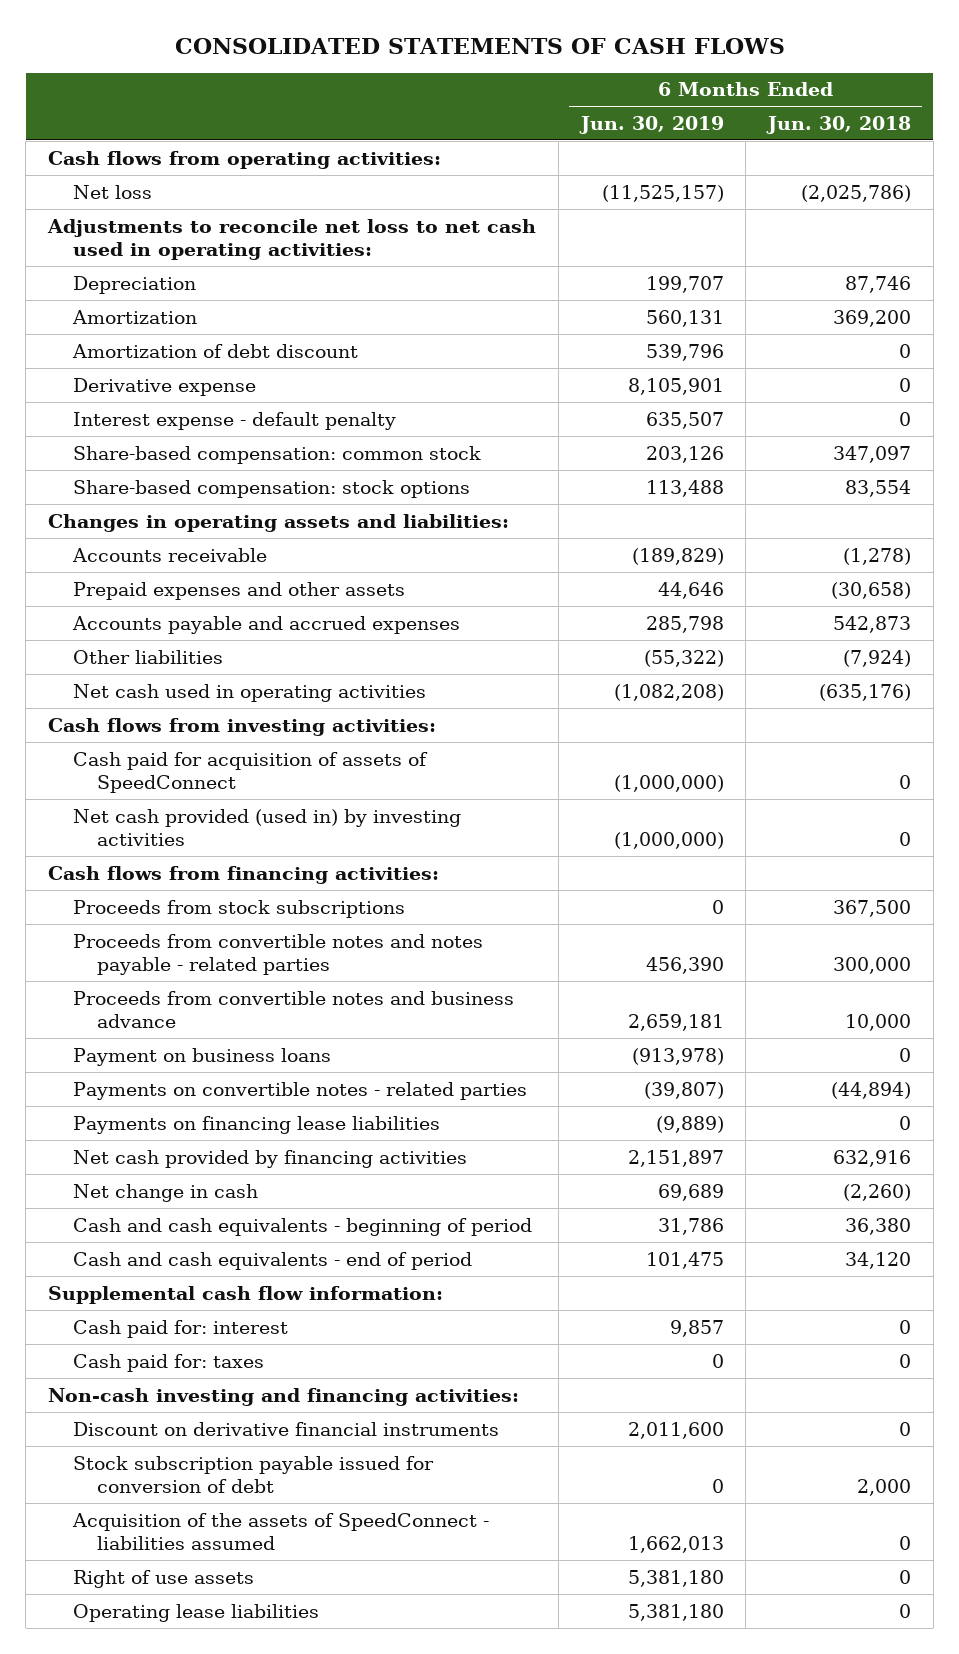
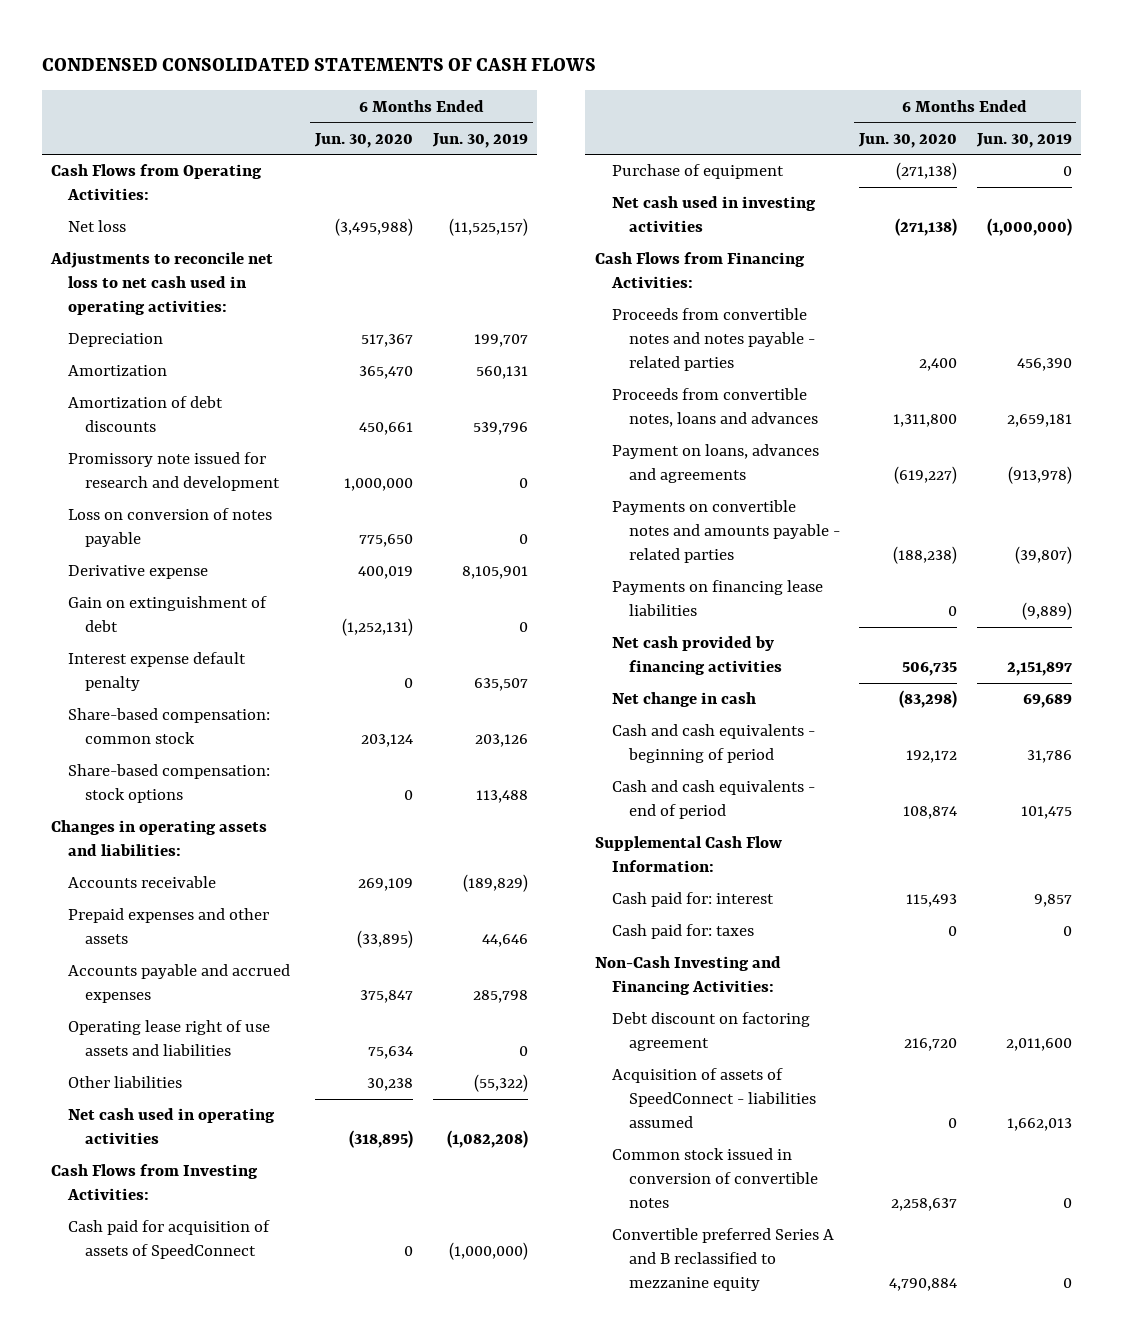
- CONSOLIDATED STATEMENTS OF CASH FLOWS
+ CONDENSED CONSOLIDATED STATEMENTS OF CASH FLOWS
- | 6 Months Ended Jun. 30, 2019 | 6 Months Ended Jun. 30, 2018
+ | 6 Months Ended Jun. 30, 2020 | 6 Months Ended Jun. 30, 2019
- Cash flows from operating activities:
+ Cash Flows from Operating Activities:
- Amortization of debt discount | 539,796 | 0
+ Amortization of debt discounts | 450,661 | 539,796
+ Promissory note issued for research and development | 1,000,000 | 0
+ Loss on conversion of notes payable | 775,650 | 0
- Interest expense - default penalty | 635,507 | 0
+ Gain on extinguishment of debt | (1,252,131) | 0
+ Interest expense default penalty | 0 | 635,507
+ Operating lease right of use assets and liabilities | 75,634 | 0
- Cash flows from investing activities:
+ Cash Flows from Investing Activities:
- Net cash provided (used in) by investing activities | (1,000,000) | 0
- Cash flows from financing activities:
- Proceeds from stock subscriptions | 0 | 367,500
+ Purchase of equipment | (271,138) | 0
+ Net cash used in investing activities | (271,138) | (1,000,000)
+ Cash Flows from Financing Activities:
- Proceeds from convertible notes and business advance | 2,659,181 | 10,000
- Payment on business loans | (913,978) | 0
- Payments on convertible notes - related parties | (39,807) | (44,894)
+ Proceeds from convertible notes, loans and advances | 1,311,800 | 2,659,181
+ Payment on loans, advances and agreements | (619,227) | (913,978)
+ Payments on convertible notes and amounts payable - related parties | (188,238) | (39,807)
- Supplemental cash flow information:
+ Supplemental Cash Flow Information:
- Non-cash investing and financing activities:
- Discount on derivative financial instruments | 2,011,600 | 0
- Stock subscription payable issued for conversion of debt | 0 | 2,000
- Acquisition of the assets of SpeedConnect - liabilities assumed | 1,662,013 | 0
- Right of use assets | 5,381,180 | 0
- Operating lease liabilities | 5,381,180 | 0
+ Non-Cash Investing and Financing Activities:
+ Debt discount on factoring agreement | 216,720 | 2,011,600
+ Acquisition of assets of SpeedConnect - liabilities assumed | 0 | 1,662,013
+ Common stock issued in conversion of convertible notes | 2,258,637 | 0
+ Convertible preferred Series A and B reclassified to mezzanine equity | 4,790,884 | 0

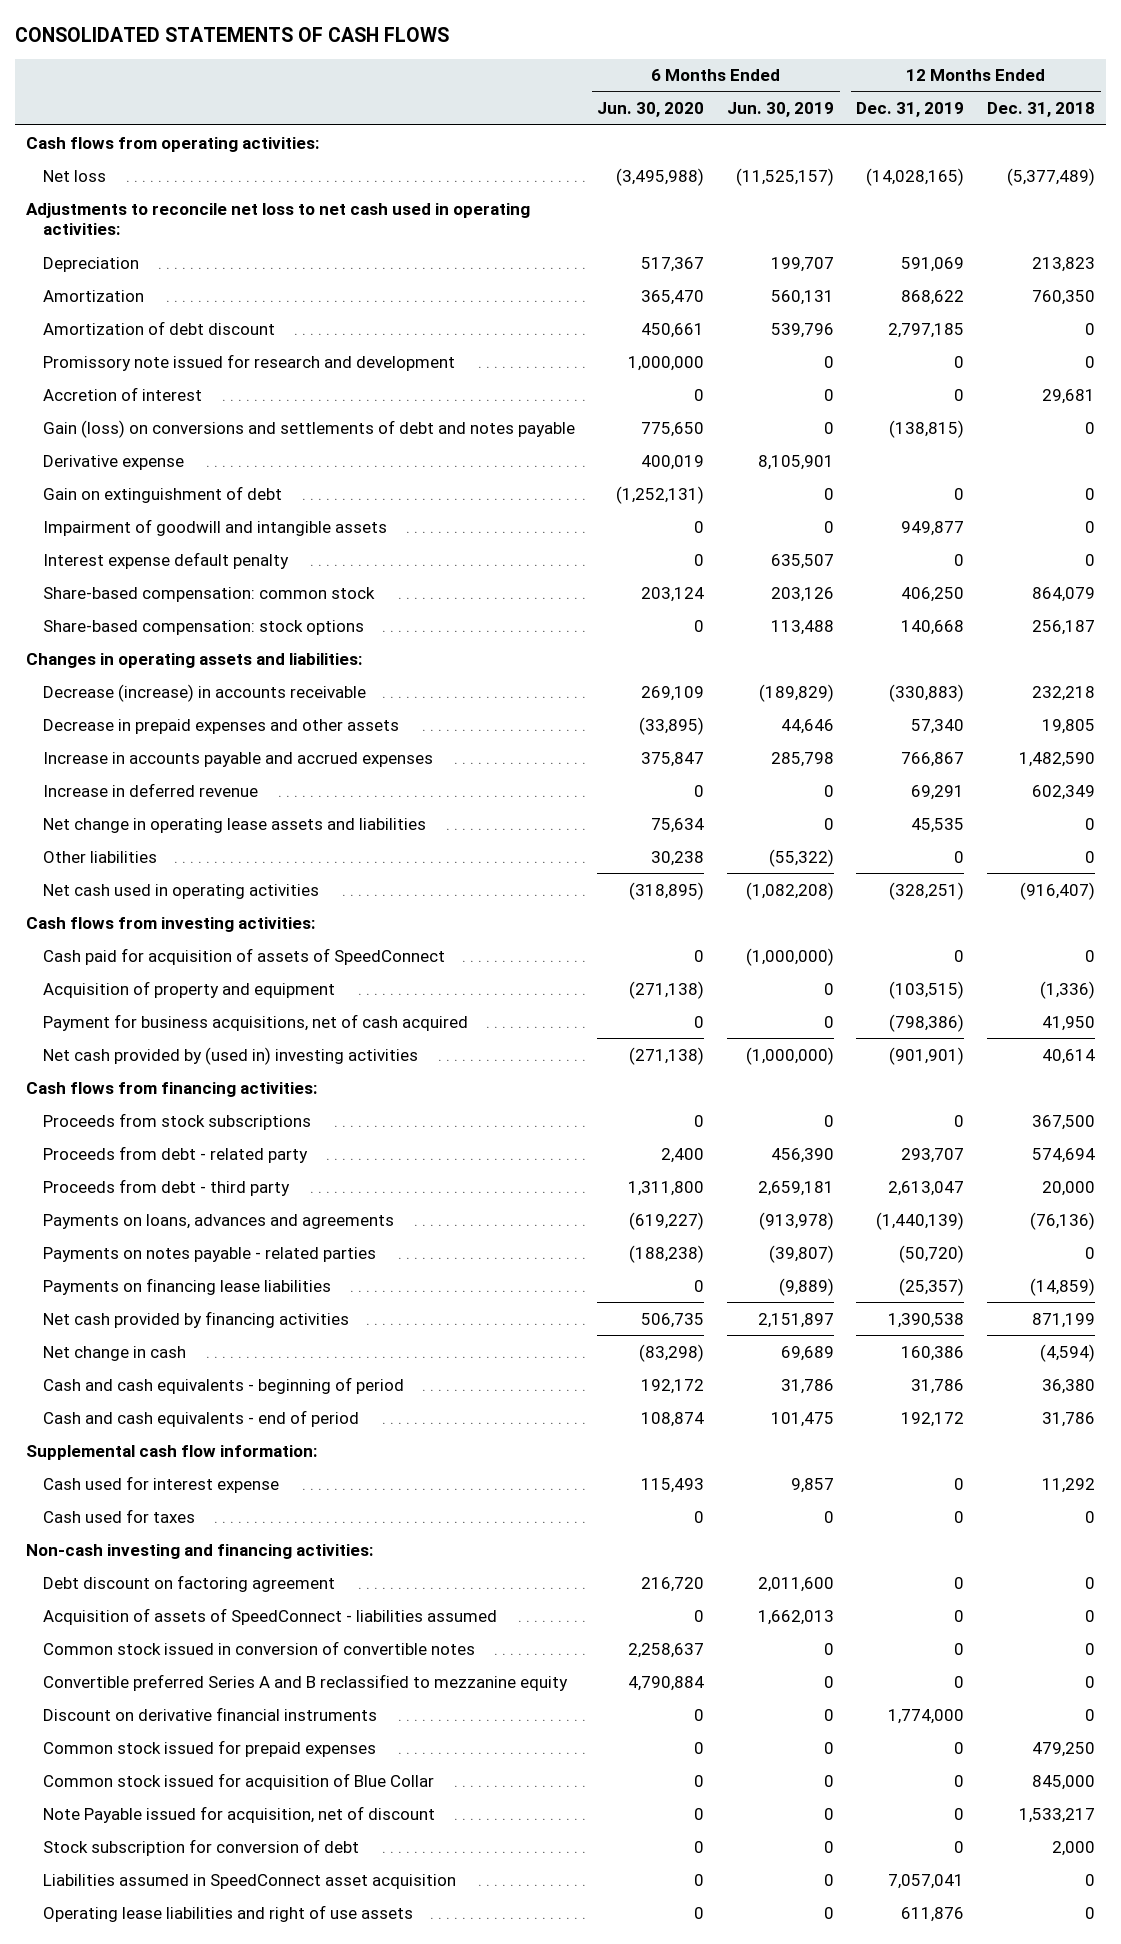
- CONDENSED CONSOLIDATED STATEMENTS OF CASH FLOWS
+ CONSOLIDATED STATEMENTS OF CASH FLOWS
- | 6 Months Ended Jun. 30, 2020 | 6 Months Ended Jun. 30, 2019
+ | 6 Months Ended Jun. 30, 2020 | 6 Months Ended Jun. 30, 2019 | 12 Months Ended Dec. 31, 2019 | 12 Months Ended Dec. 31, 2018
- Cash Flows from Operating Activities:
+ Cash flows from operating activities:
- Amortization of debt discounts | 450,661 | 539,796
+ Amortization of debt discount | 450,661 | 539,796 | 2,797,185 | 0
- Loss on conversion of notes payable | 775,650 | 0
+ Accretion of interest | 0 | 0 | 0 | 29,681
+ Gain (loss) on conversions and settlements of debt and notes payable | 775,650 | 0 | (138,815) | 0
+ Impairment of goodwill and intangible assets | 0 | 0 | 949,877 | 0
- Accounts receivable | 269,109 | (189,829)
- Prepaid expenses and other assets | (33,895) | 44,646
- Accounts payable and accrued expenses | 375,847 | 285,798
- Operating lease right of use assets and liabilities | 75,634 | 0
+ Decrease (increase) in accounts receivable | 269,109 | (189,829) | (330,883) | 232,218
+ Decrease in prepaid expenses and other assets | (33,895) | 44,646 | 57,340 | 19,805
+ Increase in accounts payable and accrued expenses | 375,847 | 285,798 | 766,867 | 1,482,590
+ Increase in deferred revenue | 0 | 0 | 69,291 | 602,349
+ Net change in operating lease assets and liabilities | 75,634 | 0 | 45,535 | 0
- Cash Flows from Investing Activities:
+ Cash flows from investing activities:
- Purchase of equipment | (271,138) | 0
- Net cash used in investing activities | (271,138) | (1,000,000)
- Cash Flows from Financing Activities:
- Proceeds from convertible notes and notes payable - related parties | 2,400 | 456,390
- Proceeds from convertible notes, loans and advances | 1,311,800 | 2,659,181
- Payment on loans, advances and agreements | (619,227) | (913,978)
- Payments on convertible notes and amounts payable - related parties | (188,238) | (39,807)
+ Acquisition of property and equipment | (271,138) | 0 | (103,515) | (1,336)
+ Payment for business acquisitions, net of cash acquired | 0 | 0 | (798,386) | 41,950
+ Net cash provided by (used in) investing activities | (271,138) | (1,000,000) | (901,901) | 40,614
+ Cash flows from financing activities:
+ Proceeds from stock subscriptions | 0 | 0 | 0 | 367,500
+ Proceeds from debt - related party | 2,400 | 456,390 | 293,707 | 574,694
+ Proceeds from debt - third party | 1,311,800 | 2,659,181 | 2,613,047 | 20,000
+ Payments on loans, advances and agreements | (619,227) | (913,978) | (1,440,139) | (76,136)
+ Payments on notes payable - related parties | (188,238) | (39,807) | (50,720) | 0
- Supplemental Cash Flow Information:
- Cash paid for: interest | 115,493 | 9,857
- Cash paid for: taxes | 0 | 0
- Non-Cash Investing and Financing Activities:
+ Supplemental cash flow information:
+ Cash used for interest expense | 115,493 | 9,857 | 0 | 11,292
+ Cash used for taxes | 0 | 0 | 0 | 0
+ Non-cash investing and financing activities:
+ Discount on derivative financial instruments | 0 | 0 | 1,774,000 | 0
+ Common stock issued for prepaid expenses | 0 | 0 | 0 | 479,250
+ Common stock issued for acquisition of Blue Collar | 0 | 0 | 0 | 845,000
+ Note Payable issued for acquisition, net of discount | 0 | 0 | 0 | 1,533,217
+ Stock subscription for conversion of debt | 0 | 0 | 0 | 2,000
+ Liabilities assumed in SpeedConnect asset acquisition | 0 | 0 | 7,057,041 | 0
+ Operating lease liabilities and right of use assets | 0 | 0 | 611,876 | 0

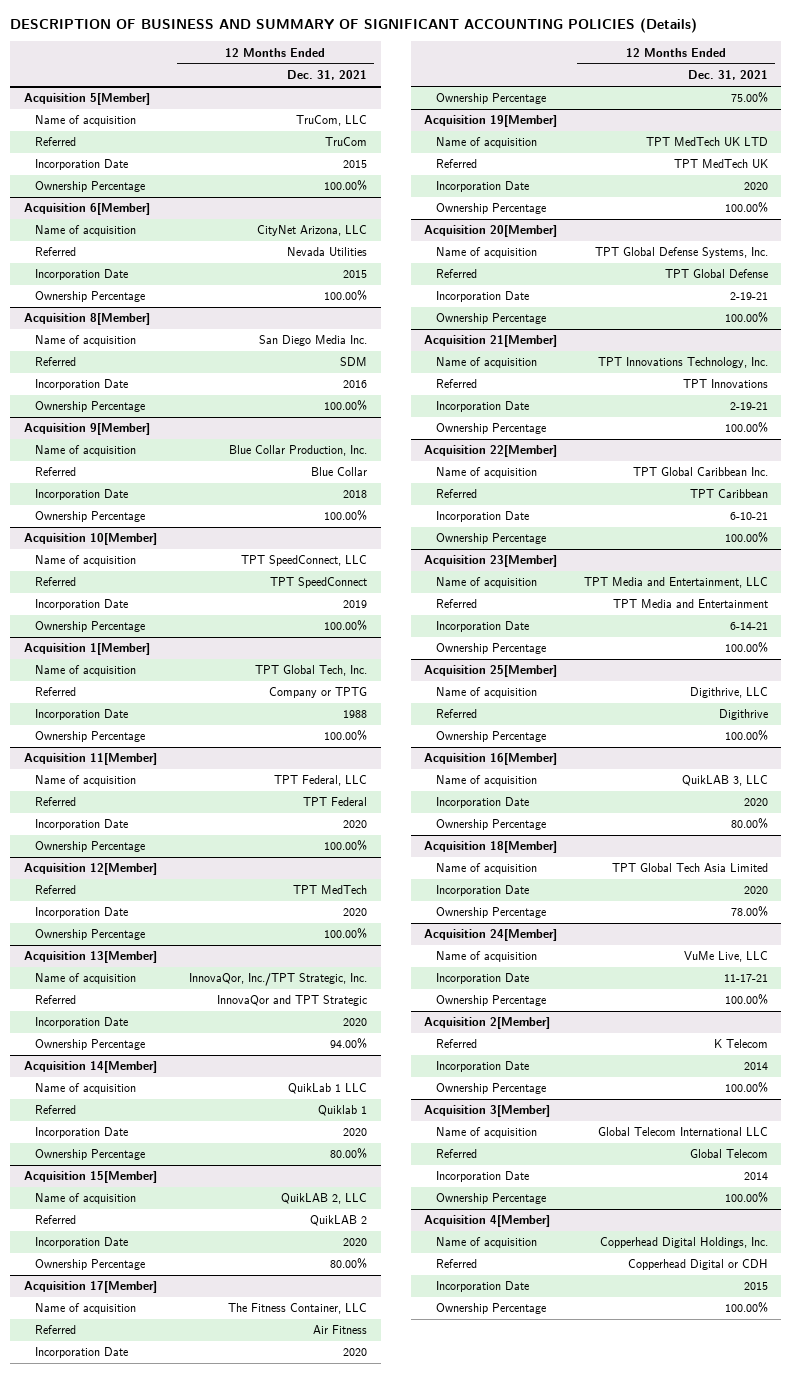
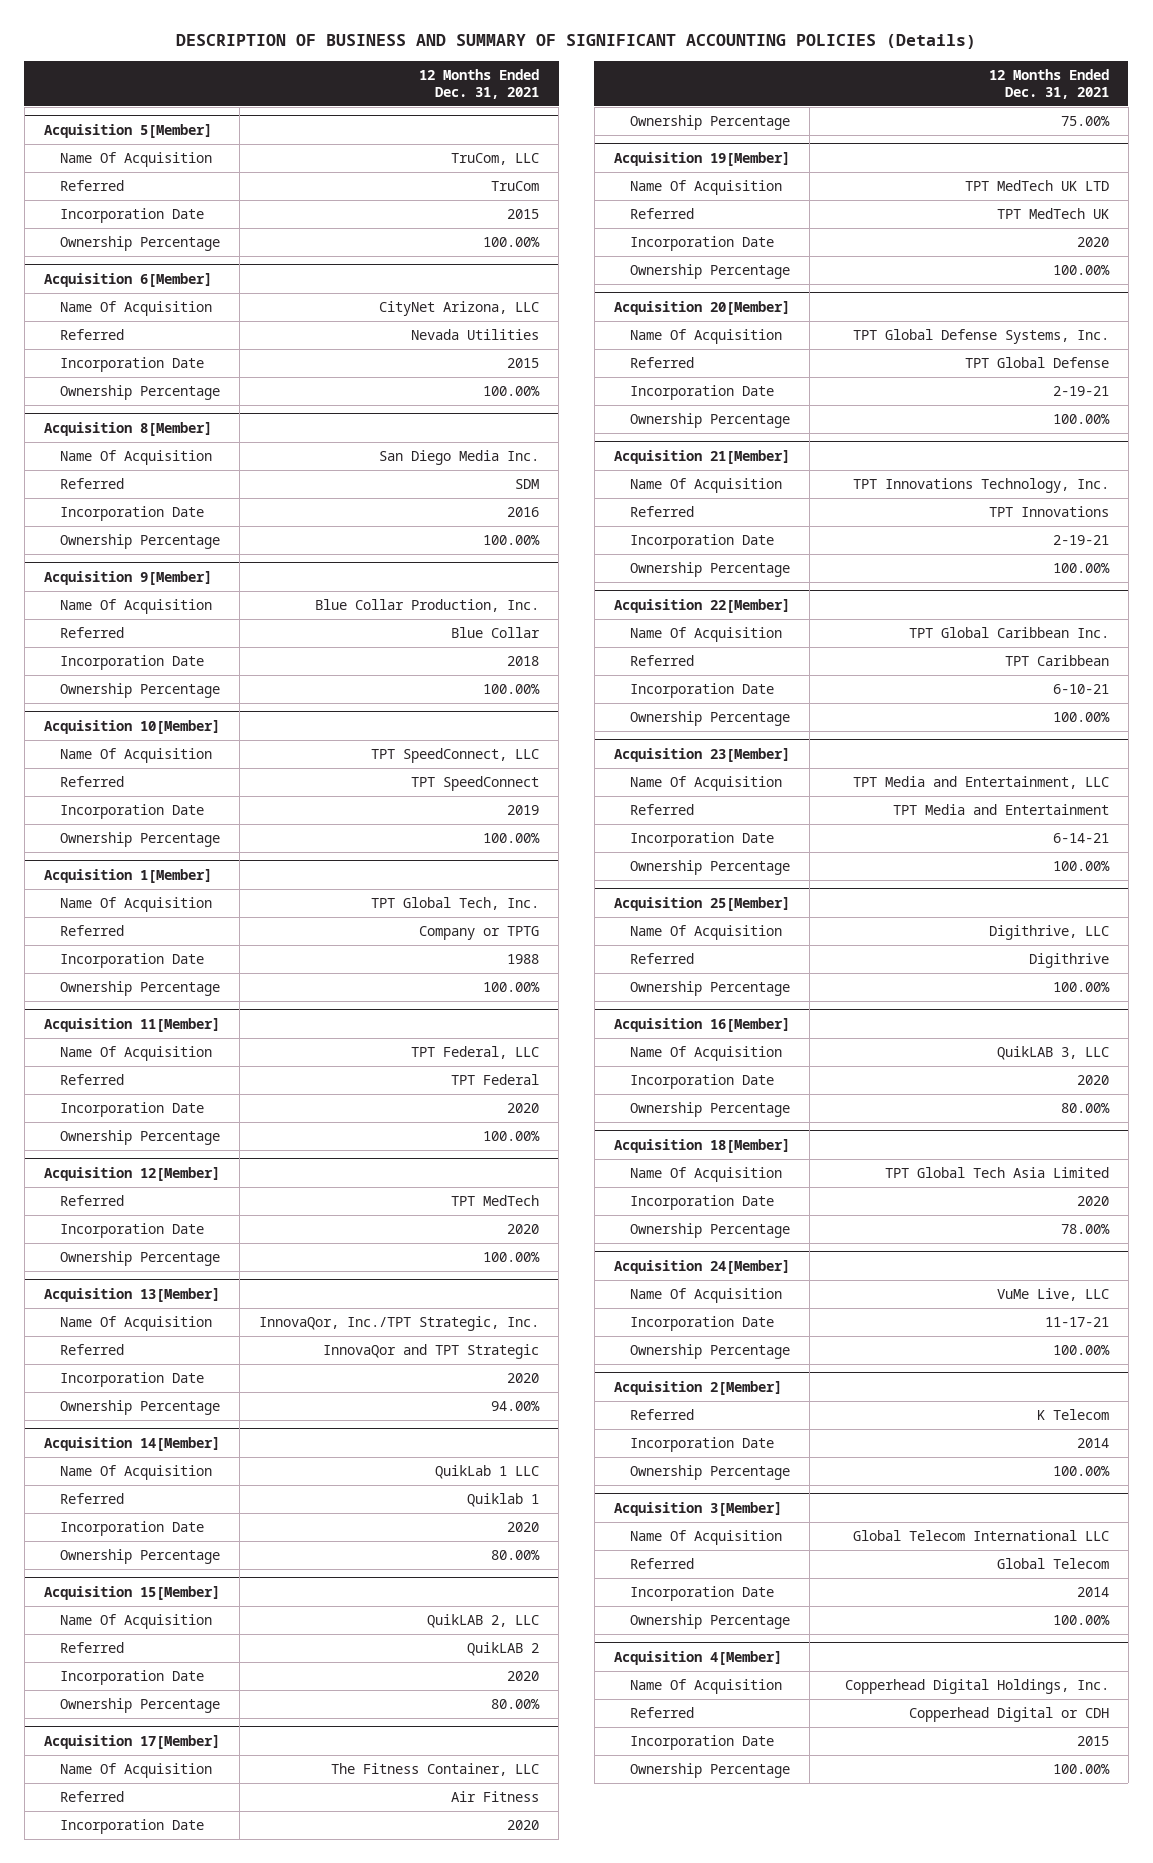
@ Acquisition 5[Member]
- Name of acquisition | TruCom, LLC
+ Name Of Acquisition | TruCom, LLC
@ Acquisition 6[Member]
- Name of acquisition | CityNet Arizona, LLC
+ Name Of Acquisition | CityNet Arizona, LLC
@ Acquisition 8[Member]
- Name of acquisition | San Diego Media Inc.
+ Name Of Acquisition | San Diego Media Inc.
@ Acquisition 9[Member]
- Name of acquisition | Blue Collar Production, Inc.
+ Name Of Acquisition | Blue Collar Production, Inc.
@ Acquisition 10[Member]
- Name of acquisition | TPT SpeedConnect, LLC
+ Name Of Acquisition | TPT SpeedConnect, LLC
@ Acquisition 1[Member]
- Name of acquisition | TPT Global Tech, Inc.
+ Name Of Acquisition | TPT Global Tech, Inc.
@ Acquisition 11[Member]
- Name of acquisition | TPT Federal, LLC
+ Name Of Acquisition | TPT Federal, LLC
@ Acquisition 13[Member]
- Name of acquisition | InnovaQor, Inc./TPT Strategic, Inc.
+ Name Of Acquisition | InnovaQor, Inc./TPT Strategic, Inc.
@ Acquisition 14[Member]
- Name of acquisition | QuikLab 1 LLC
+ Name Of Acquisition | QuikLab 1 LLC
@ Acquisition 15[Member]
- Name of acquisition | QuikLAB 2, LLC
+ Name Of Acquisition | QuikLAB 2, LLC
@ Acquisition 17[Member]
- Name of acquisition | The Fitness Container, LLC
+ Name Of Acquisition | The Fitness Container, LLC
@ Acquisition 19[Member]
- Name of acquisition | TPT MedTech UK LTD
+ Name Of Acquisition | TPT MedTech UK LTD
@ Acquisition 20[Member]
- Name of acquisition | TPT Global Defense Systems, Inc.
+ Name Of Acquisition | TPT Global Defense Systems, Inc.
@ Acquisition 21[Member]
- Name of acquisition | TPT Innovations Technology, Inc.
+ Name Of Acquisition | TPT Innovations Technology, Inc.
@ Acquisition 22[Member]
- Name of acquisition | TPT Global Caribbean Inc.
+ Name Of Acquisition | TPT Global Caribbean Inc.
@ Acquisition 23[Member]
- Name of acquisition | TPT Media and Entertainment, LLC
+ Name Of Acquisition | TPT Media and Entertainment, LLC
@ Acquisition 25[Member]
- Name of acquisition | Digithrive, LLC
+ Name Of Acquisition | Digithrive, LLC
@ Acquisition 16[Member]
- Name of acquisition | QuikLAB 3, LLC
+ Name Of Acquisition | QuikLAB 3, LLC
@ Acquisition 18[Member]
- Name of acquisition | TPT Global Tech Asia Limited
+ Name Of Acquisition | TPT Global Tech Asia Limited
@ Acquisition 24[Member]
- Name of acquisition | VuMe Live, LLC
+ Name Of Acquisition | VuMe Live, LLC
@ Acquisition 3[Member]
- Name of acquisition | Global Telecom International LLC
+ Name Of Acquisition | Global Telecom International LLC
@ Acquisition 4[Member]
- Name of acquisition | Copperhead Digital Holdings, Inc.
+ Name Of Acquisition | Copperhead Digital Holdings, Inc.

